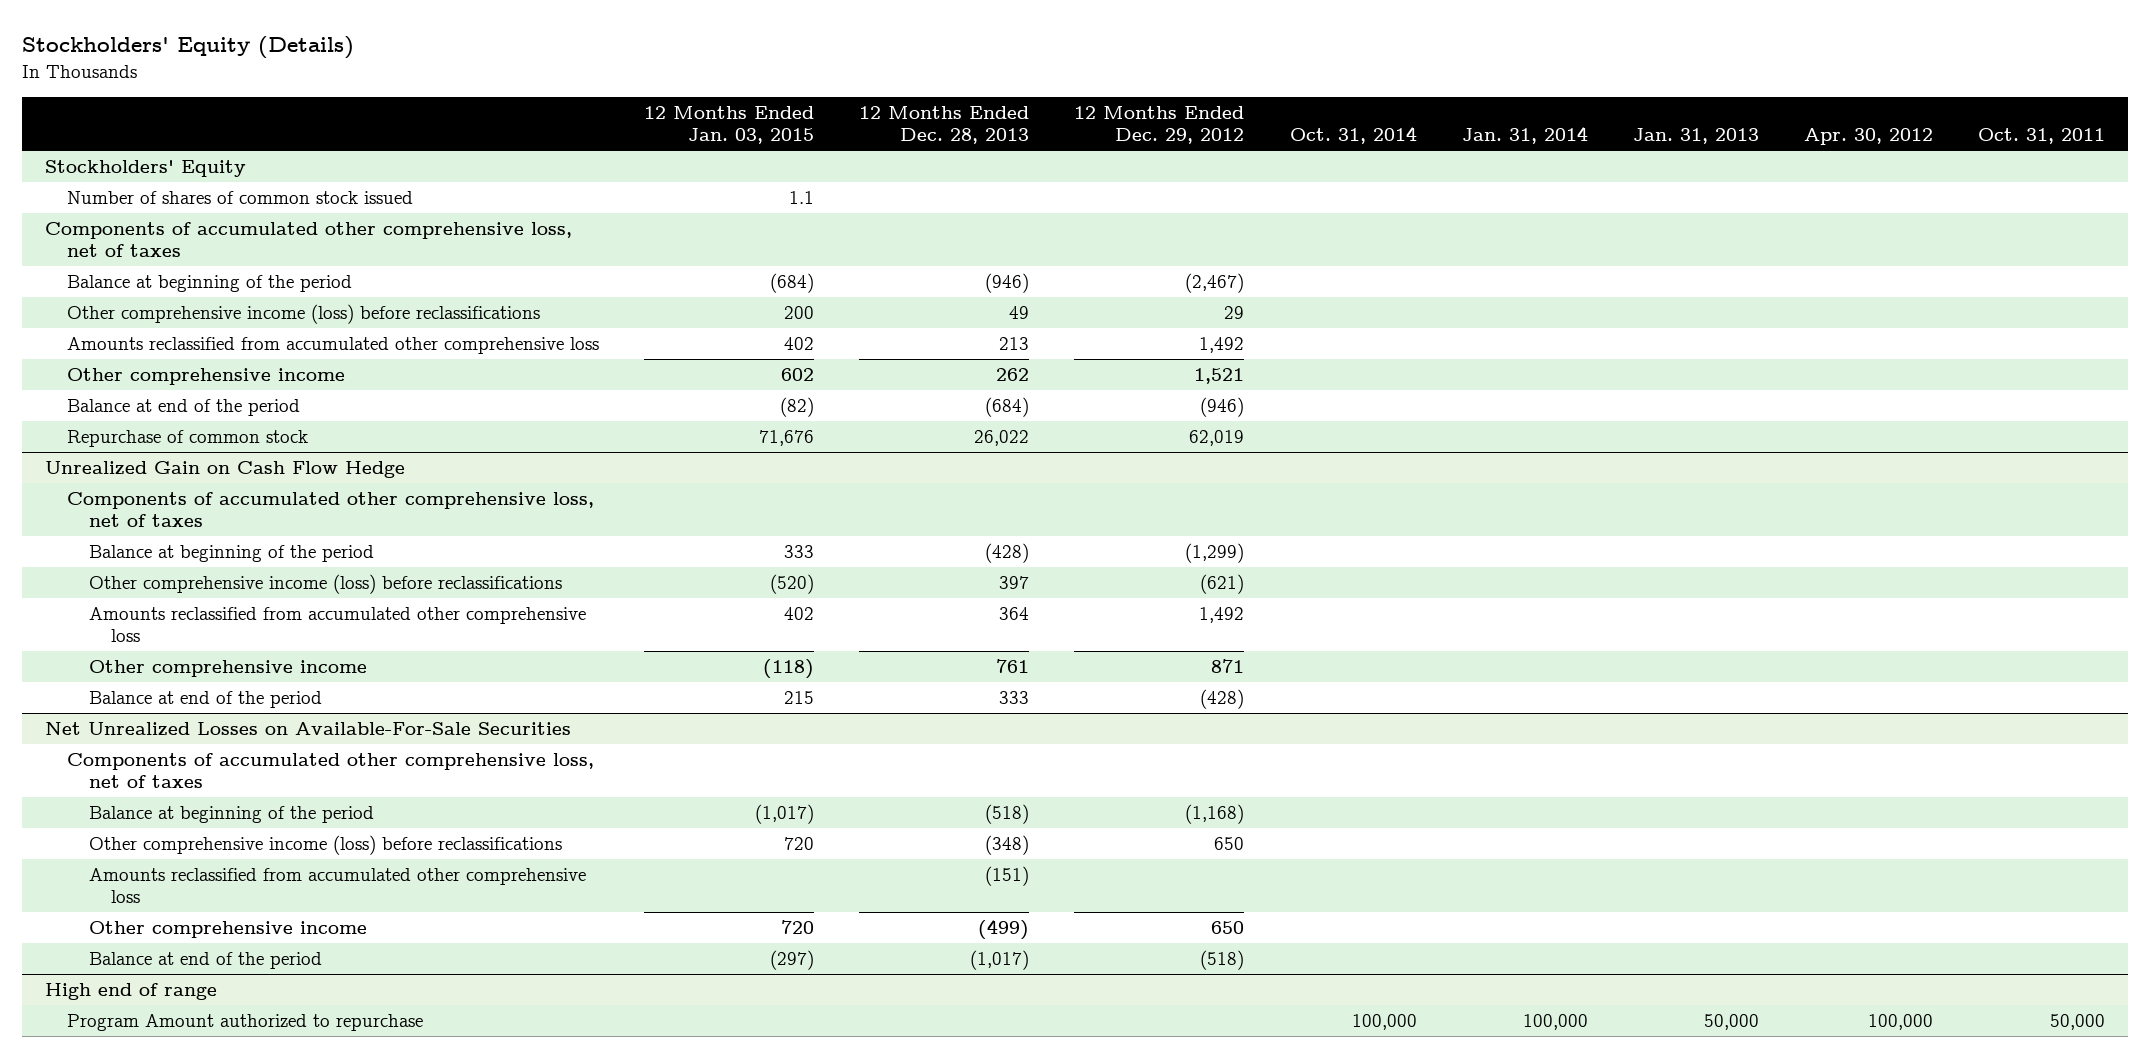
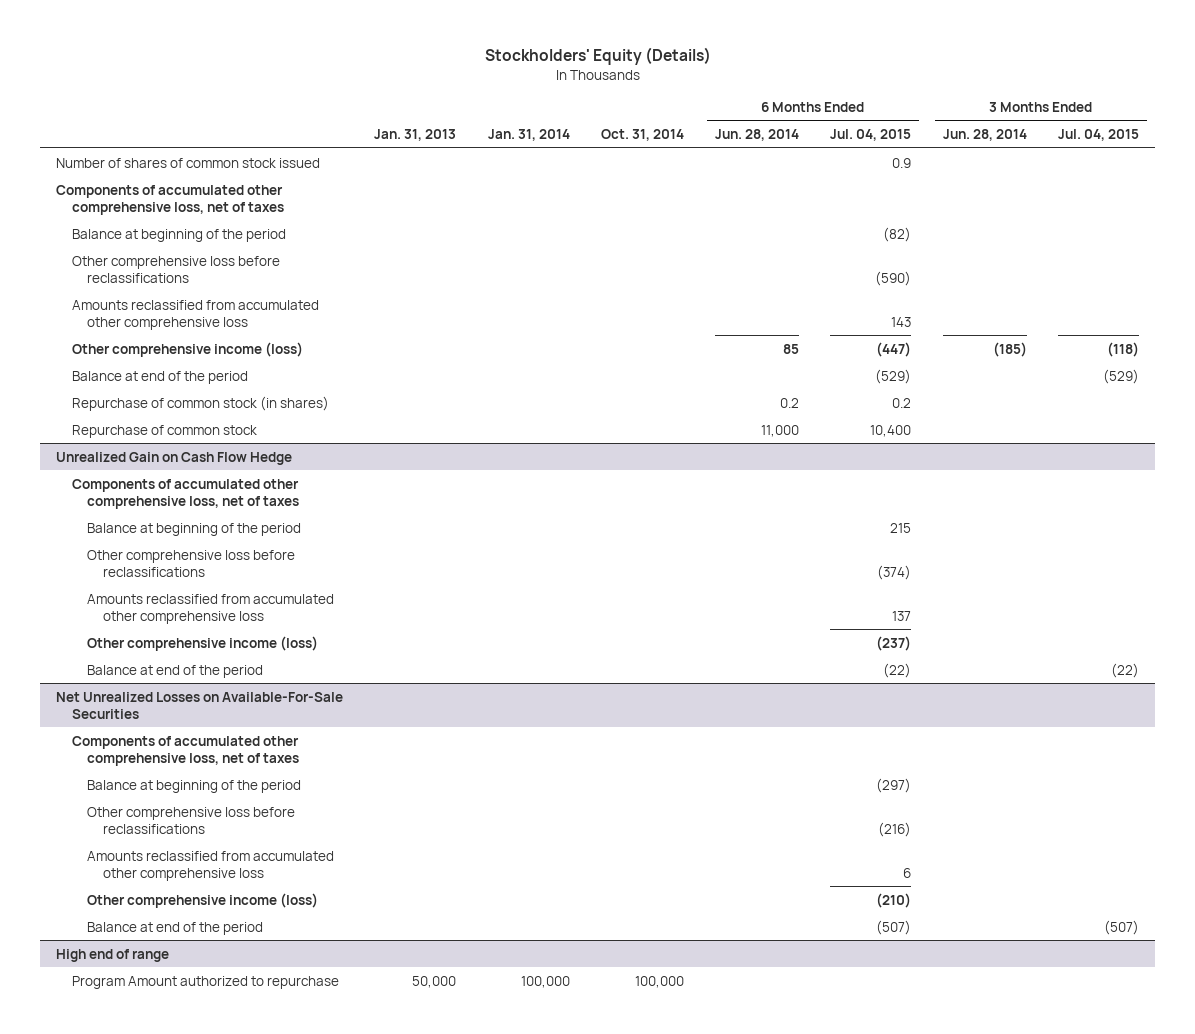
- | 12 Months Ended Jan. 03, 2015 | 12 Months Ended Dec. 28, 2013 | 12 Months Ended Dec. 29, 2012 | Oct. 31, 2014 | Jan. 31, 2014 | Jan. 31, 2013 | Apr. 30, 2012 | Oct. 31, 2011
+ | Jan. 31, 2013 | Jan. 31, 2014 | Oct. 31, 2014 | 6 Months Ended Jun. 28, 2014 | 6 Months Ended Jul. 04, 2015 | 3 Months Ended Jun. 28, 2014 | 3 Months Ended Jul. 04, 2015
- Stockholders' Equity
- Other comprehensive income (loss) before reclassifications | 200 | 49 | 29 | | | | |
+ Other comprehensive loss before reclassifications | | | | | (590) | |
- Other comprehensive income | 602 | 262 | 1,521 | | | | |
+ Other comprehensive income (loss) | | | | 85 | (447) | (185) | (118)
+ Repurchase of common stock (in shares) | | | | 0.2 | 0.2 | |
@ Unrealized Gain on Cash Flow Hedge
- Other comprehensive income (loss) before reclassifications | (520) | 397 | (621) | | | | |
+ Other comprehensive loss before reclassifications | | | | | (374) | |
- Other comprehensive income | (118) | 761 | 871 | | | | |
+ Other comprehensive income (loss) | | | | | (237) | |
@ Net Unrealized Losses on Available-For-Sale Securities
- Other comprehensive income (loss) before reclassifications | 720 | (348) | 650 | | | | |
+ Other comprehensive loss before reclassifications | | | | | (216) | |
- Other comprehensive income | 720 | (499) | 650 | | | | |
+ Other comprehensive income (loss) | | | | | (210) | |

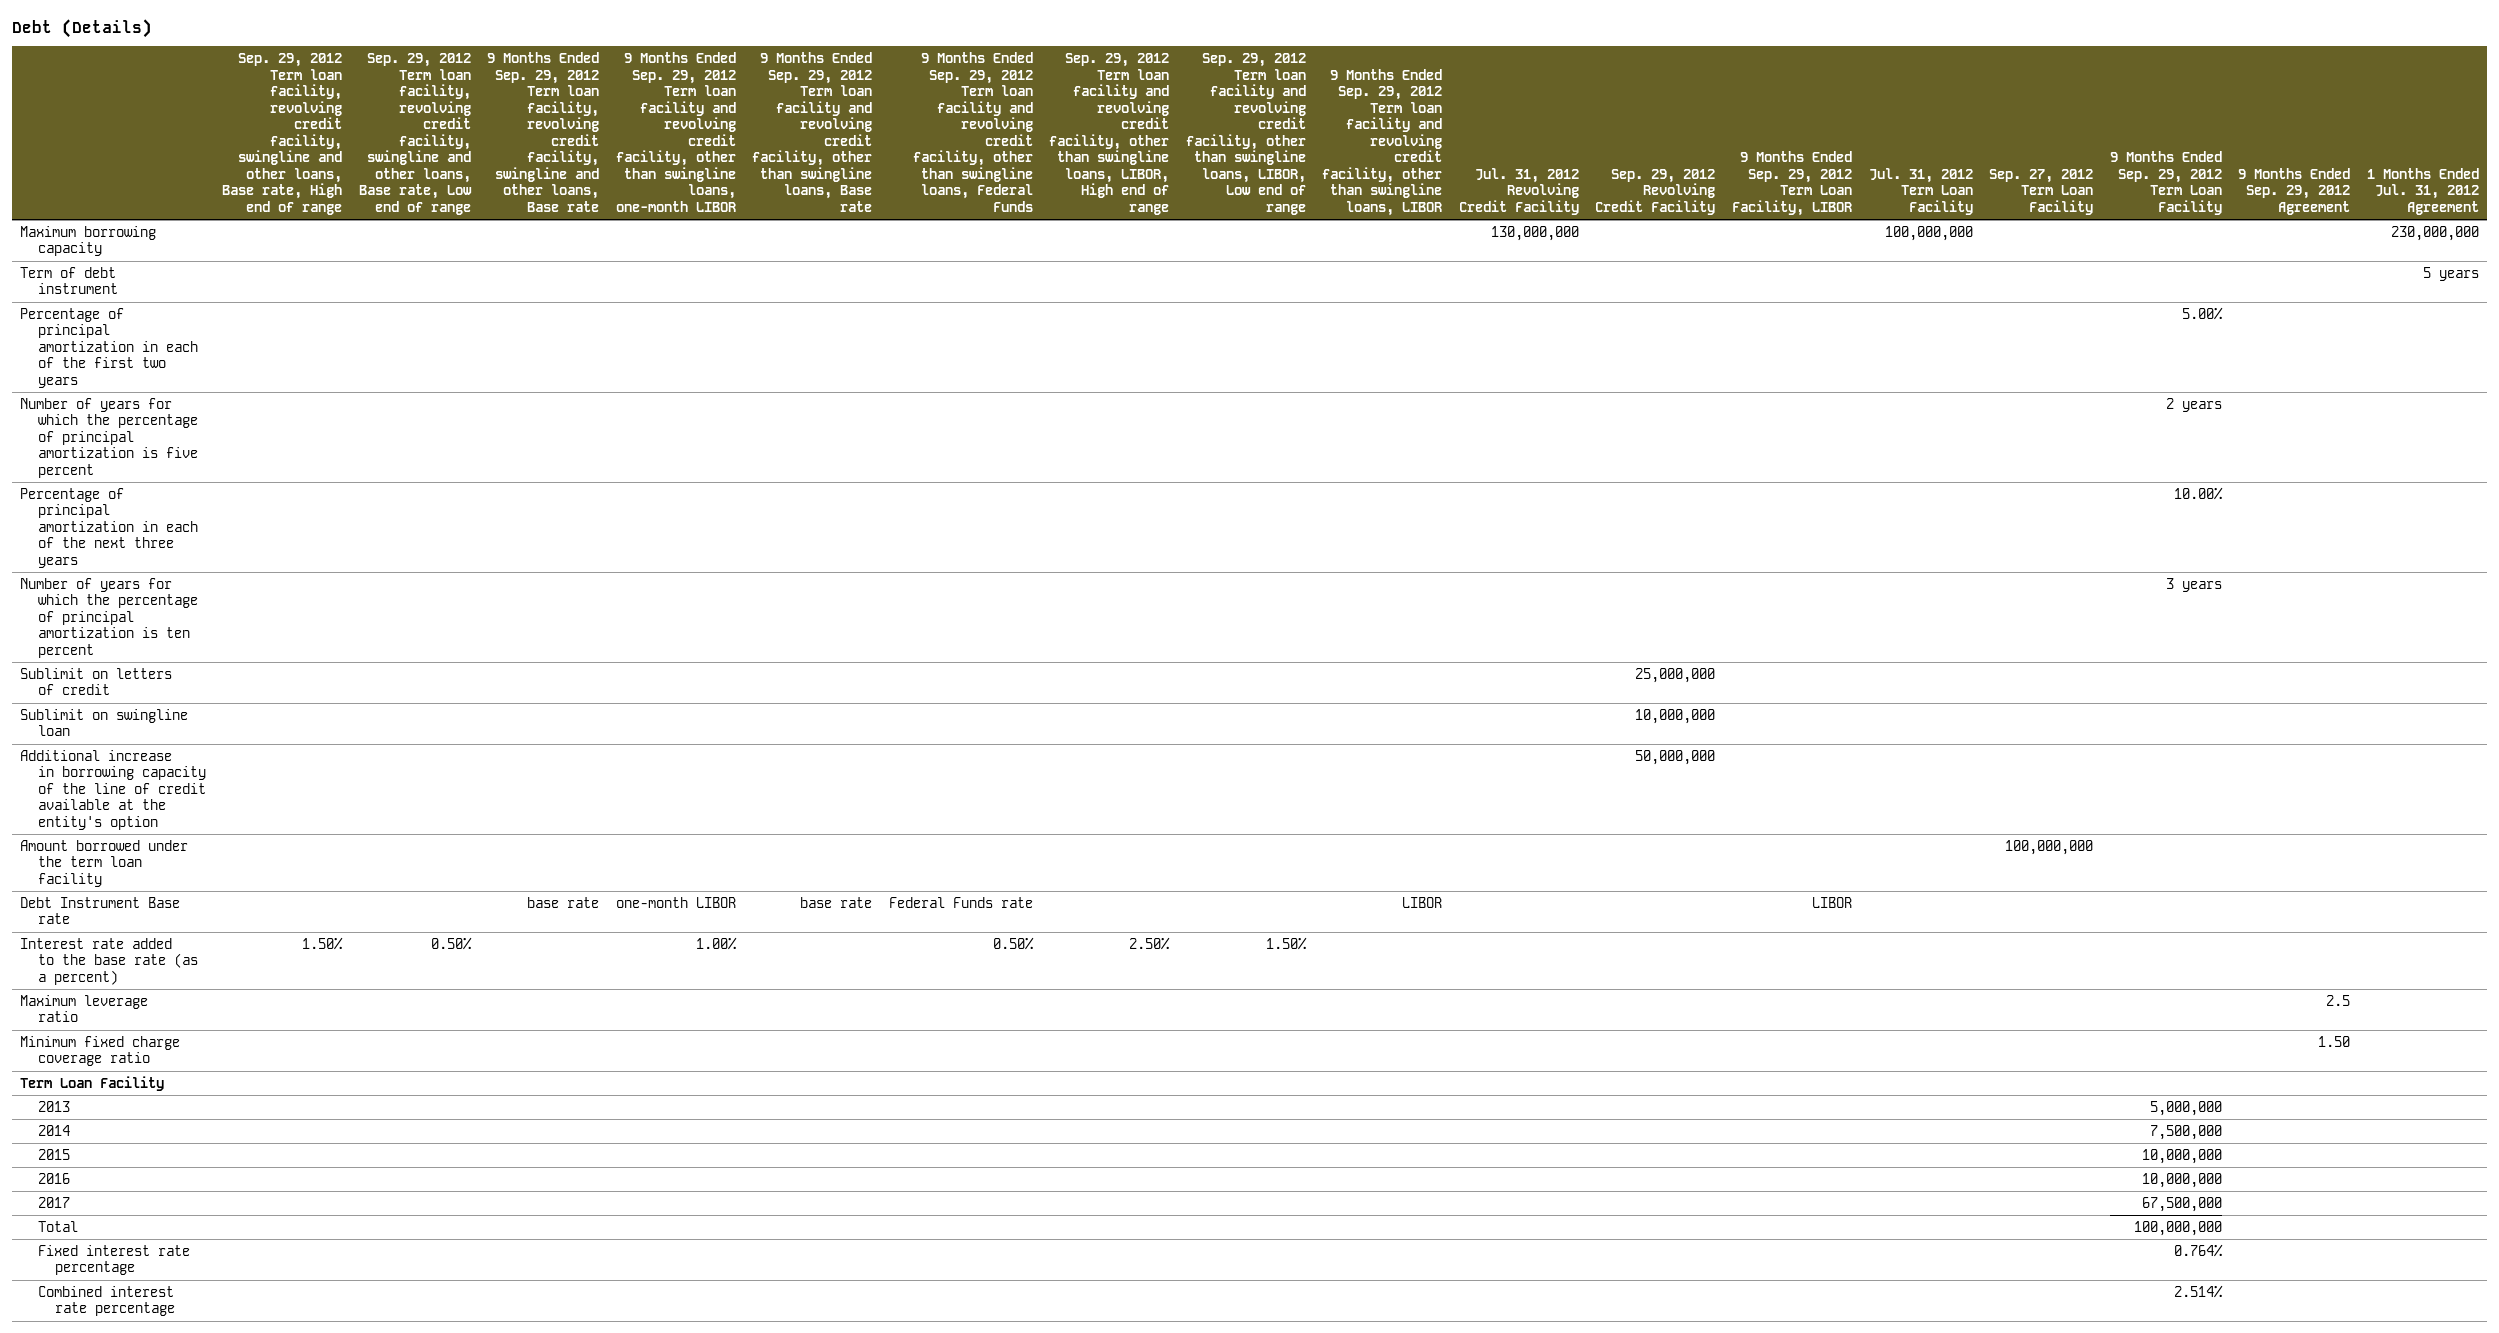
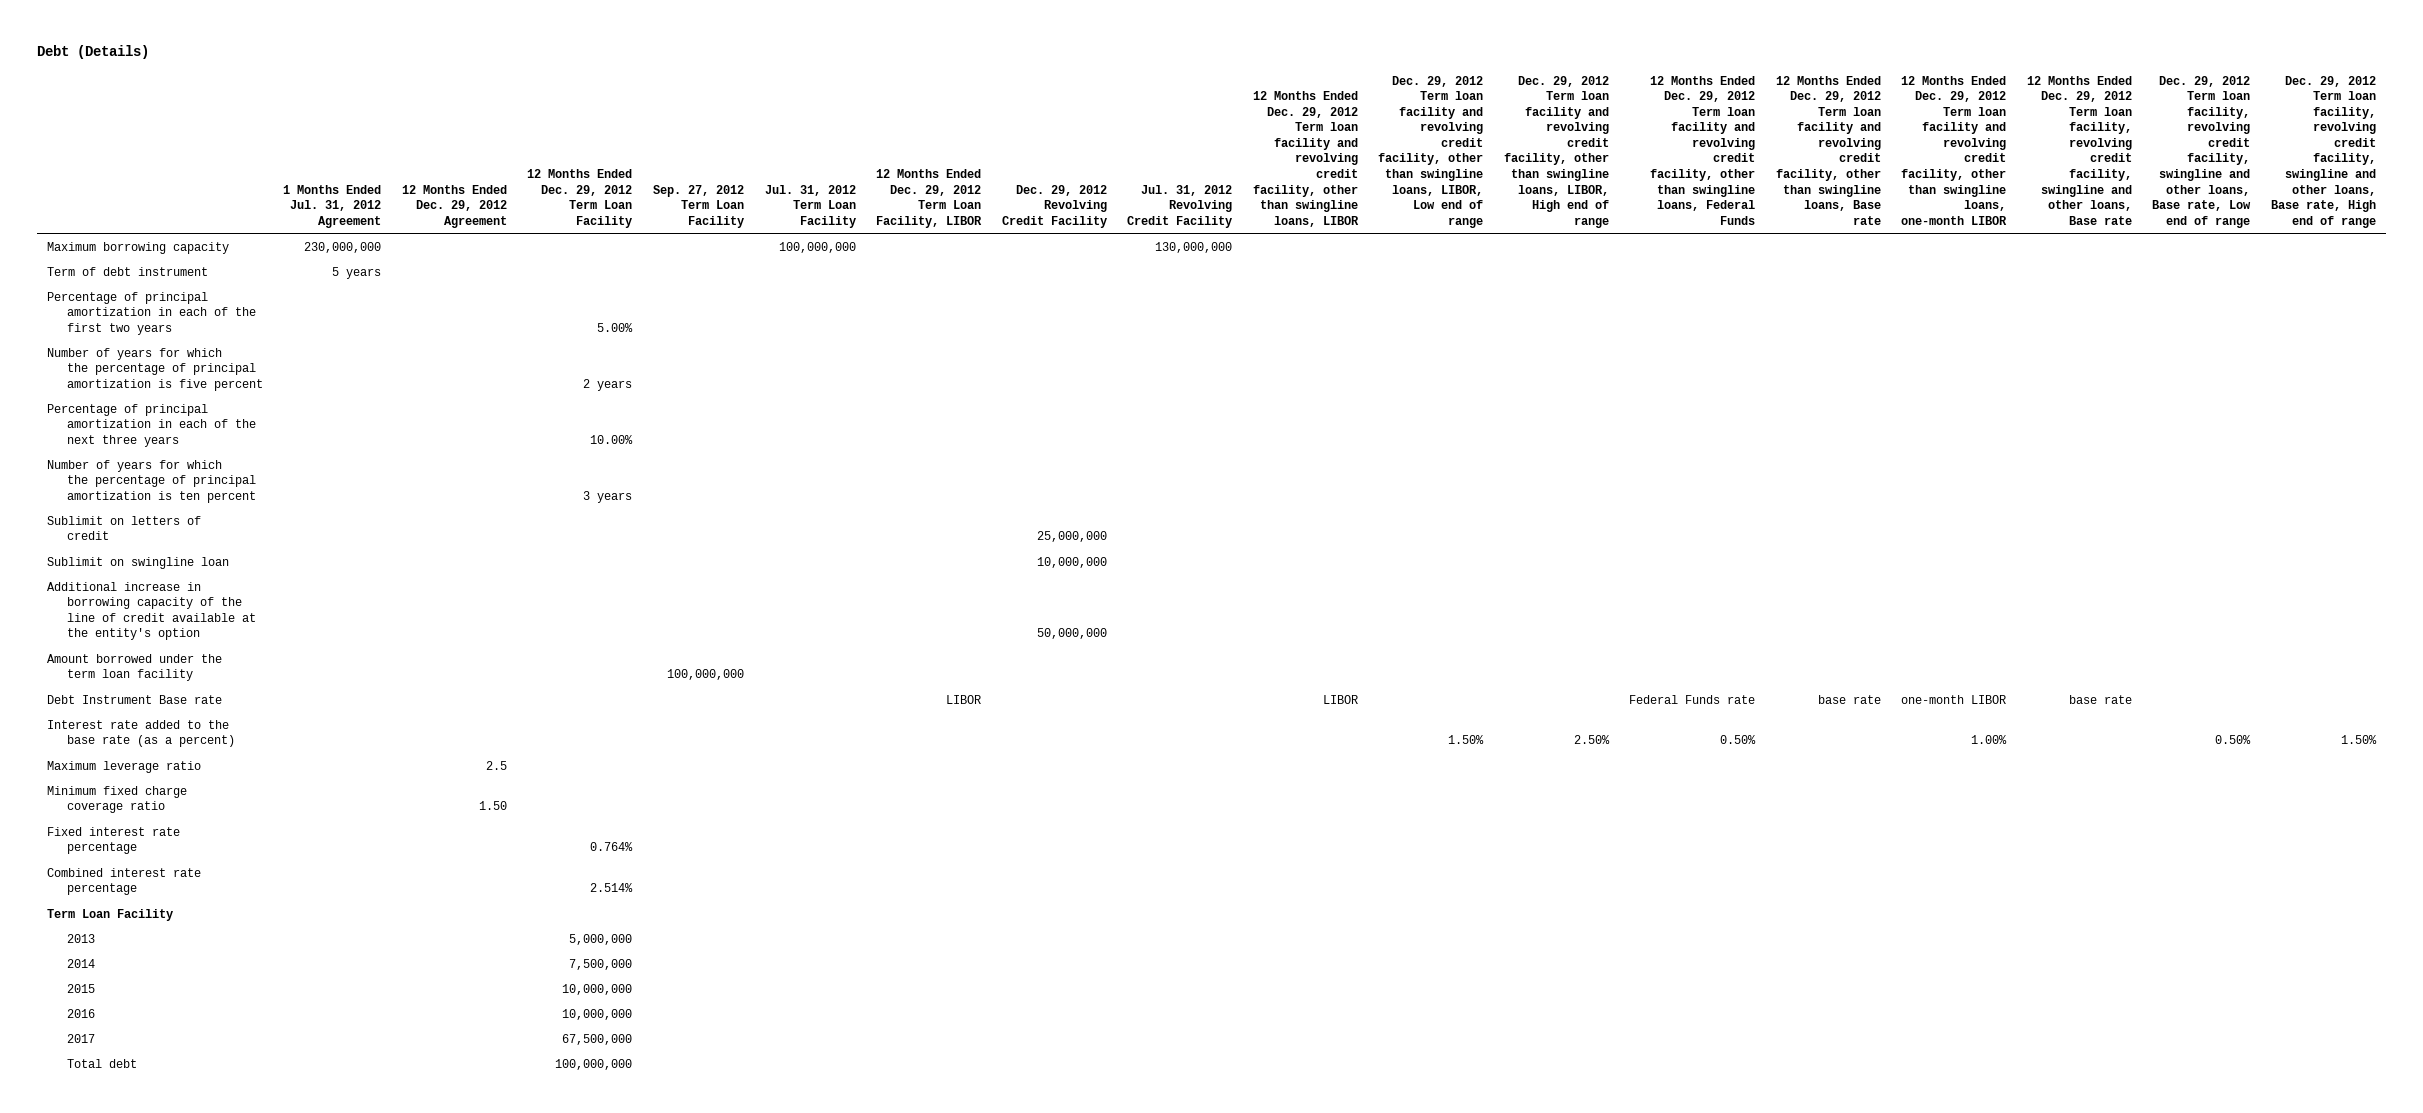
- | Sep. 29, 2012 Term loan facility, revolving credit facility, swingline and other loans, Base rate, High end of range | Sep. 29, 2012 Term loan facility, revolving credit facility, swingline and other loans, Base rate, Low end of range | 9 Months Ended Sep. 29, 2012 Term loan facility, revolving credit facility, swingline and other loans, Base rate | 9 Months Ended Sep. 29, 2012 Term loan facility and revolving credit facility, other than swingline loans, one-month LIBOR | 9 Months Ended Sep. 29, 2012 Term loan facility and revolving credit facility, other than swingline loans, Base rate | 9 Months Ended Sep. 29, 2012 Term loan facility and revolving credit facility, other than swingline loans, Federal Funds | Sep. 29, 2012 Term loan facility and revolving credit facility, other than swingline loans, LIBOR, High end of range | Sep. 29, 2012 Term loan facility and revolving credit facility, other than swingline loans, LIBOR, Low end of range | 9 Months Ended Sep. 29, 2012 Term loan facility and revolving credit facility, other than swingline loans, LIBOR | Jul. 31, 2012 Revolving Credit Facility | Sep. 29, 2012 Revolving Credit Facility | 9 Months Ended Sep. 29, 2012 Term Loan Facility, LIBOR | Jul. 31, 2012 Term Loan Facility | Sep. 27, 2012 Term Loan Facility | 9 Months Ended Sep. 29, 2012 Term Loan Facility | 9 Months Ended Sep. 29, 2012 Agreement | 1 Months Ended Jul. 31, 2012 Agreement
+ | 1 Months Ended Jul. 31, 2012 Agreement | 12 Months Ended Dec. 29, 2012 Agreement | 12 Months Ended Dec. 29, 2012 Term Loan Facility | Sep. 27, 2012 Term Loan Facility | Jul. 31, 2012 Term Loan Facility | 12 Months Ended Dec. 29, 2012 Term Loan Facility, LIBOR | Dec. 29, 2012 Revolving Credit Facility | Jul. 31, 2012 Revolving Credit Facility | 12 Months Ended Dec. 29, 2012 Term loan facility and revolving credit facility, other than swingline loans, LIBOR | Dec. 29, 2012 Term loan facility and revolving credit facility, other than swingline loans, LIBOR, Low end of range | Dec. 29, 2012 Term loan facility and revolving credit facility, other than swingline loans, LIBOR, High end of range | 12 Months Ended Dec. 29, 2012 Term loan facility and revolving credit facility, other than swingline loans, Federal Funds | 12 Months Ended Dec. 29, 2012 Term loan facility and revolving credit facility, other than swingline loans, Base rate | 12 Months Ended Dec. 29, 2012 Term loan facility and revolving credit facility, other than swingline loans, one-month LIBOR | 12 Months Ended Dec. 29, 2012 Term loan facility, revolving credit facility, swingline and other loans, Base rate | Dec. 29, 2012 Term loan facility, revolving credit facility, swingline and other loans, Base rate, Low end of range | Dec. 29, 2012 Term loan facility, revolving credit facility, swingline and other loans, Base rate, High end of range
moved up: Fixed interest rate percentage | | | 0.764% | | | | | | | | | | | | | |
moved up: Combined interest rate percentage | | | 2.514% | | | | | | | | | | | | | |
- Total | | | | | | | | | | | | | | | 100,000,000 | |
+ Total debt | | | 100,000,000 | | | | | | | | | | | | | |

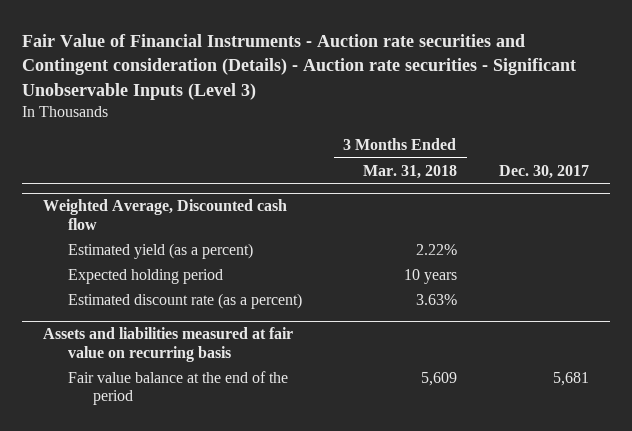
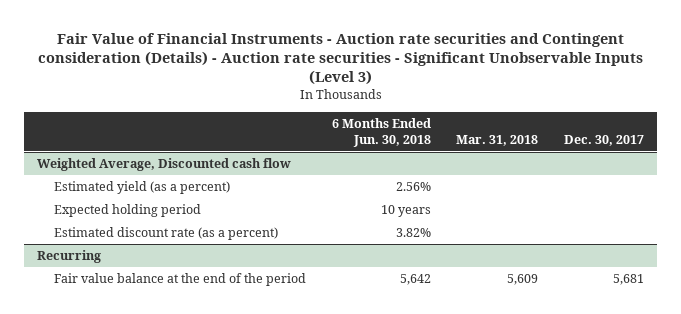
- | 3 Months Ended Mar. 31, 2018 | Dec. 30, 2017
+ | 6 Months Ended Jun. 30, 2018 | Mar. 31, 2018 | Dec. 30, 2017
- Assets and liabilities measured at fair value on recurring basis
+ Recurring

